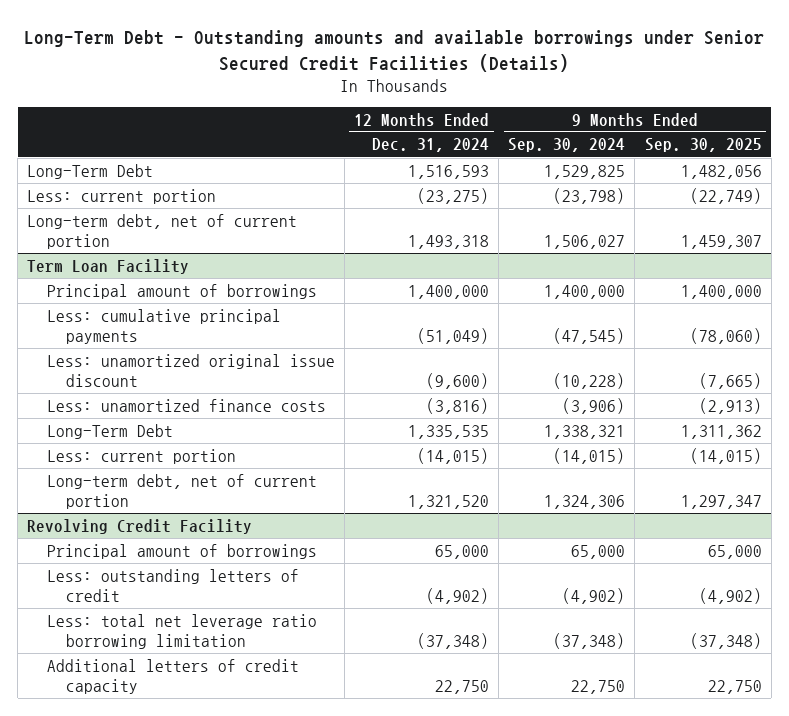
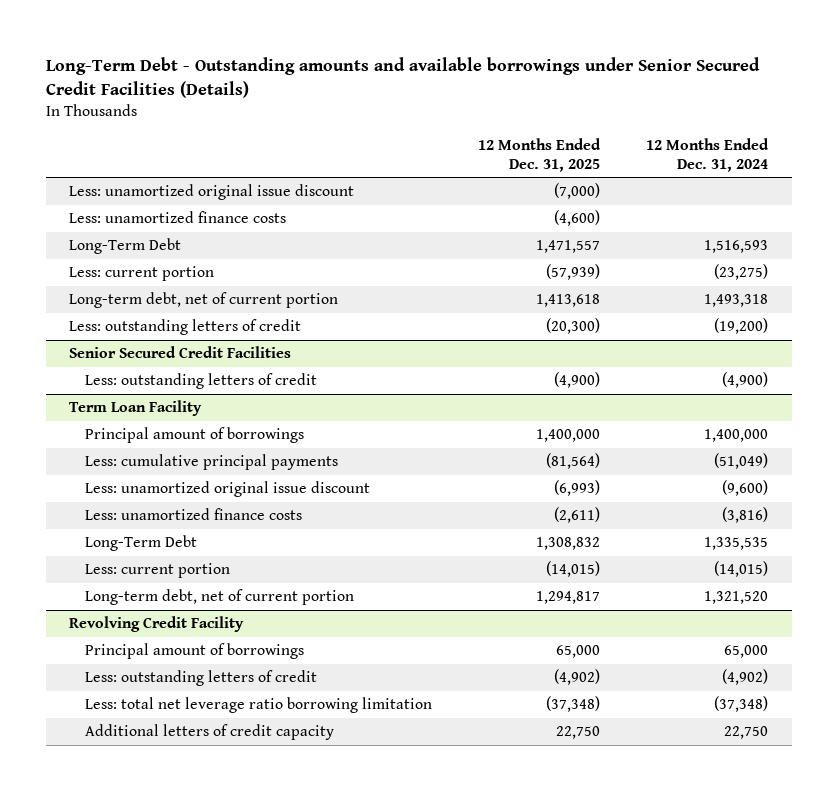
- | 12 Months Ended Dec. 31, 2024 | 9 Months Ended Sep. 30, 2024 | 9 Months Ended Sep. 30, 2025
+ | 12 Months Ended Dec. 31, 2025 | 12 Months Ended Dec. 31, 2024
+ Less: unamortized original issue discount | (7,000) |
+ Less: unamortized finance costs | (4,600) |
+ Less: outstanding letters of credit | (20,300) | (19,200)
+ Senior Secured Credit Facilities
+ Less: outstanding letters of credit | (4,900) | (4,900)

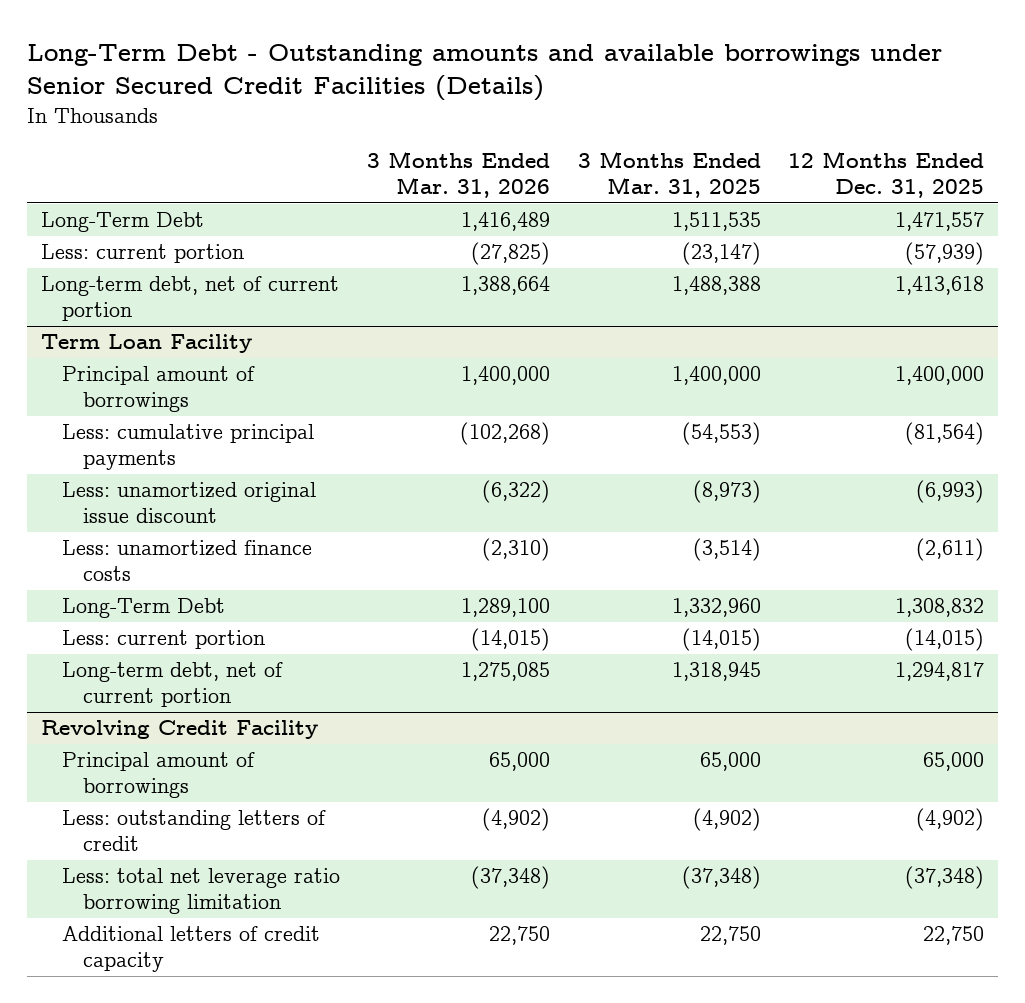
- | 12 Months Ended Dec. 31, 2025 | 12 Months Ended Dec. 31, 2024
+ | 3 Months Ended Mar. 31, 2026 | 3 Months Ended Mar. 31, 2025 | 12 Months Ended Dec. 31, 2025
- Less: unamortized original issue discount | (7,000) |
- Less: unamortized finance costs | (4,600) |
- Less: outstanding letters of credit | (20,300) | (19,200)
- Senior Secured Credit Facilities
- Less: outstanding letters of credit | (4,900) | (4,900)

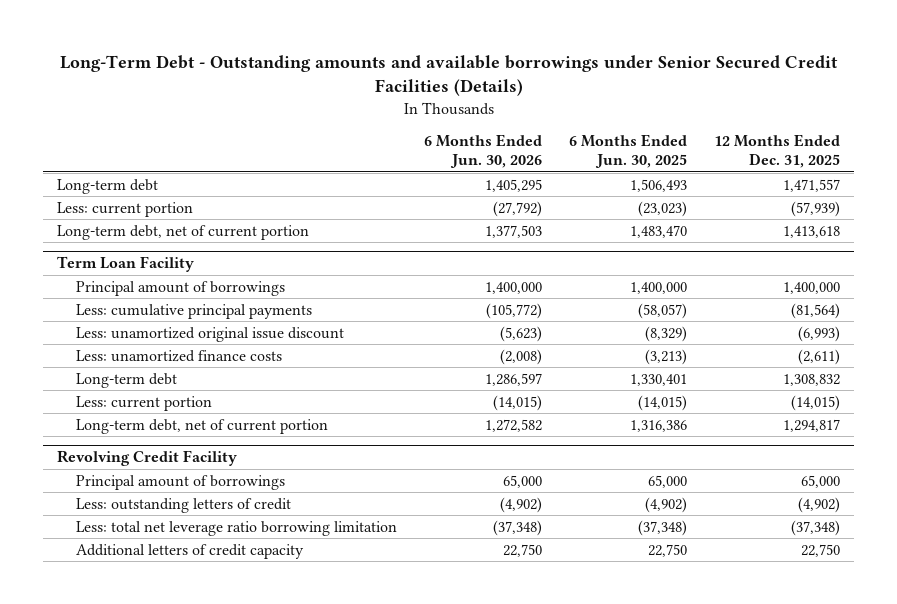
- | 3 Months Ended Mar. 31, 2026 | 3 Months Ended Mar. 31, 2025 | 12 Months Ended Dec. 31, 2025
+ | 6 Months Ended Jun. 30, 2026 | 6 Months Ended Jun. 30, 2025 | 12 Months Ended Dec. 31, 2025
- Long-Term Debt | 1,416,489 | 1,511,535 | 1,471,557
+ Long-term debt | 1,405,295 | 1,506,493 | 1,471,557
@ Term Loan Facility
- Long-Term Debt | 1,289,100 | 1,332,960 | 1,308,832
+ Long-term debt | 1,286,597 | 1,330,401 | 1,308,832

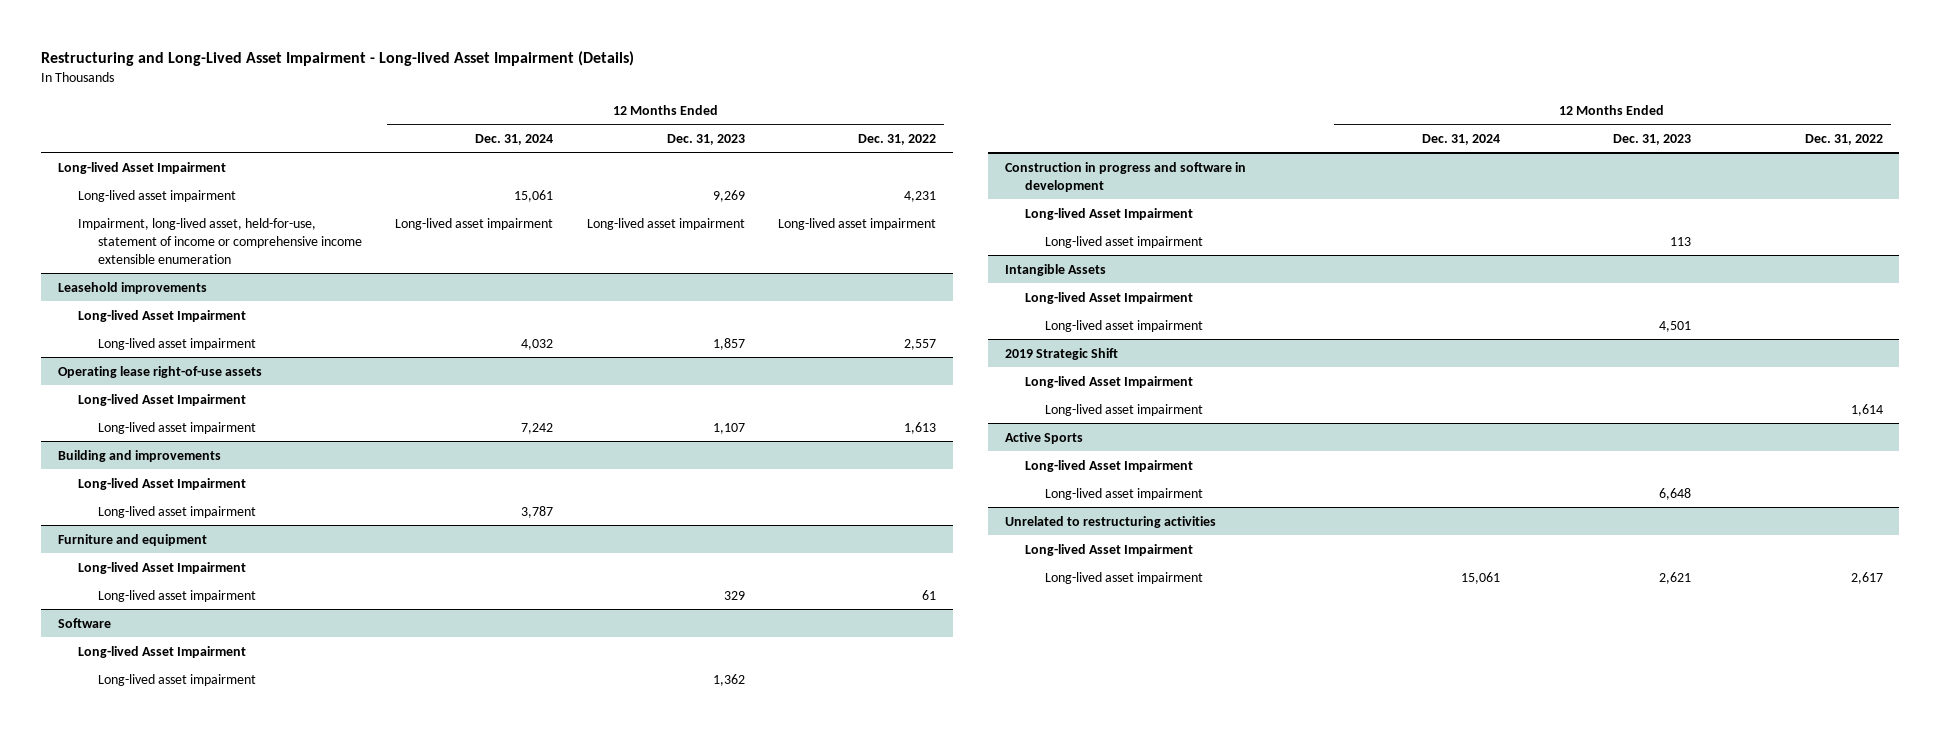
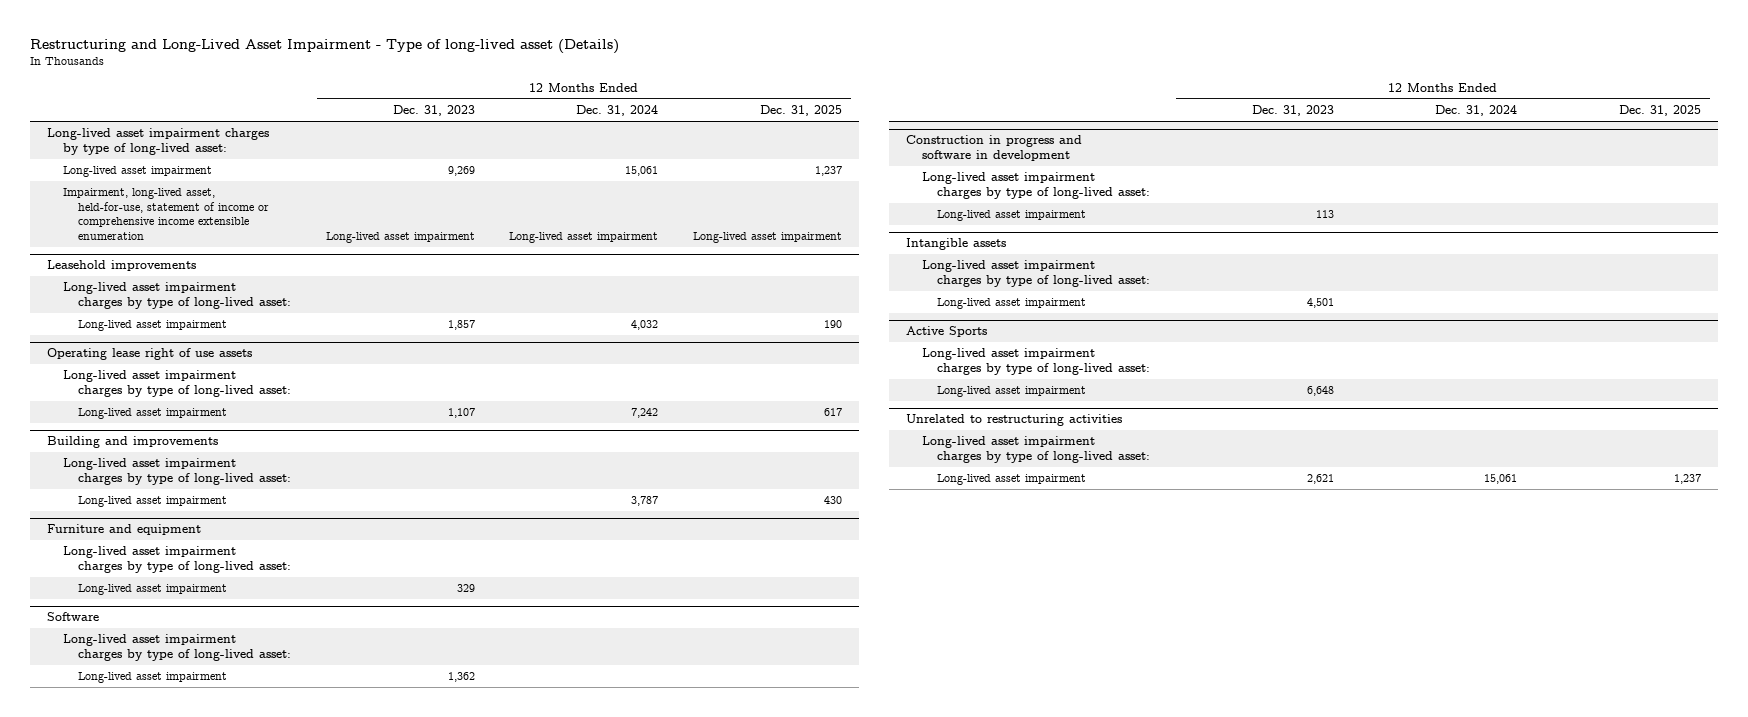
- Restructuring and Long-Lived Asset Impairment - Long-lived Asset Impairment (Details)
+ Restructuring and Long-Lived Asset Impairment - Type of long-lived asset (Details)
- | 12 Months Ended Dec. 31, 2024 | 12 Months Ended Dec. 31, 2023 | 12 Months Ended Dec. 31, 2022
+ | 12 Months Ended Dec. 31, 2023 | 12 Months Ended Dec. 31, 2024 | 12 Months Ended Dec. 31, 2025
- Long-lived Asset Impairment
+ Long-lived asset impairment charges by type of long-lived asset:
@ Leasehold improvements
- Long-lived Asset Impairment
+ Long-lived asset impairment charges by type of long-lived asset:
- Operating lease right-of-use assets
- Long-lived Asset Impairment
+ Operating lease right of use assets
+ Long-lived asset impairment charges by type of long-lived asset:
@ Building and improvements
- Long-lived Asset Impairment
+ Long-lived asset impairment charges by type of long-lived asset:
@ Furniture and equipment
- Long-lived Asset Impairment
+ Long-lived asset impairment charges by type of long-lived asset:
@ Software
- Long-lived Asset Impairment
+ Long-lived asset impairment charges by type of long-lived asset:
@ Construction in progress and software in development
- Long-lived Asset Impairment
+ Long-lived asset impairment charges by type of long-lived asset:
- Intangible Assets
- Long-lived Asset Impairment
+ Intangible assets
+ Long-lived asset impairment charges by type of long-lived asset:
- 2019 Strategic Shift
- Long-lived Asset Impairment
- Long-lived asset impairment | | | 1,614
@ Active Sports
- Long-lived Asset Impairment
+ Long-lived asset impairment charges by type of long-lived asset:
@ Unrelated to restructuring activities
- Long-lived Asset Impairment
+ Long-lived asset impairment charges by type of long-lived asset:

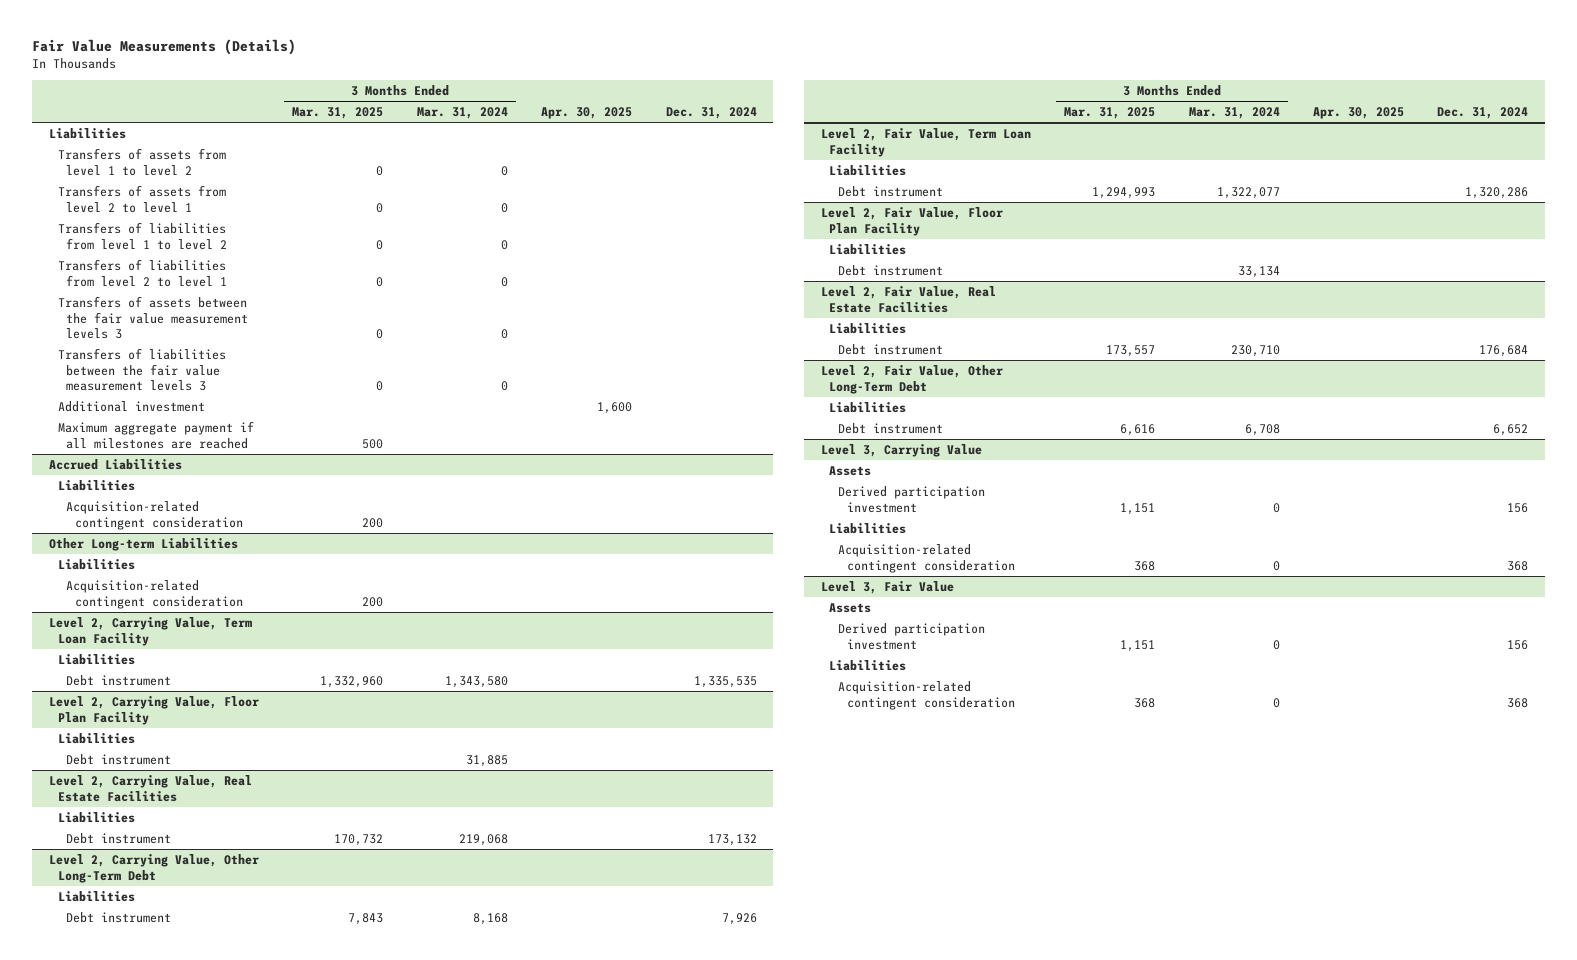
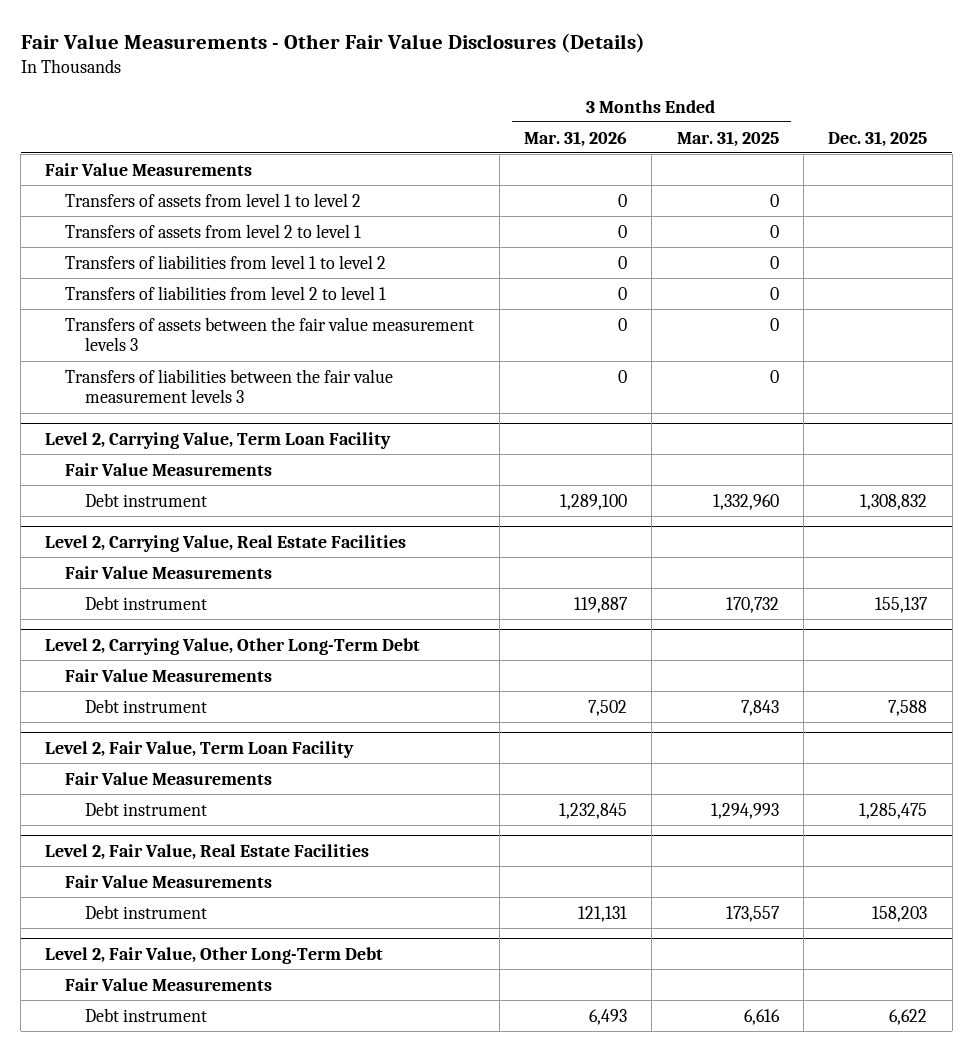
- Fair Value Measurements (Details)
+ Fair Value Measurements - Other Fair Value Disclosures (Details)
- | 3 Months Ended Mar. 31, 2025 | 3 Months Ended Mar. 31, 2024 | Apr. 30, 2025 | Dec. 31, 2024
+ | 3 Months Ended Mar. 31, 2026 | 3 Months Ended Mar. 31, 2025 | Dec. 31, 2025
- Liabilities
+ Fair Value Measurements
- Additional investment | | | 1,600 |
- Maximum aggregate payment if all milestones are reached | 500 | | |
- Accrued Liabilities
- Liabilities
- Acquisition-related contingent consideration | 200 | | |
- Other Long-term Liabilities
- Liabilities
- Acquisition-related contingent consideration | 200 | | |
@ Level 2, Carrying Value, Term Loan Facility
- Liabilities
+ Fair Value Measurements
- Level 2, Carrying Value, Floor Plan Facility
- Liabilities
- Debt instrument | | 31,885 | |
@ Level 2, Carrying Value, Real Estate Facilities
- Liabilities
+ Fair Value Measurements
@ Level 2, Carrying Value, Other Long-Term Debt
- Liabilities
+ Fair Value Measurements
@ Level 2, Fair Value, Term Loan Facility
- Liabilities
+ Fair Value Measurements
- Level 2, Fair Value, Floor Plan Facility
- Liabilities
- Debt instrument | | 33,134 | |
@ Level 2, Fair Value, Real Estate Facilities
- Liabilities
+ Fair Value Measurements
@ Level 2, Fair Value, Other Long-Term Debt
- Liabilities
+ Fair Value Measurements
- Level 3, Carrying Value
- Assets
- Derived participation investment | 1,151 | 0 | | 156
- Liabilities
- Acquisition-related contingent consideration | 368 | 0 | | 368
- Level 3, Fair Value
- Assets
- Derived participation investment | 1,151 | 0 | | 156
- Liabilities
- Acquisition-related contingent consideration | 368 | 0 | | 368

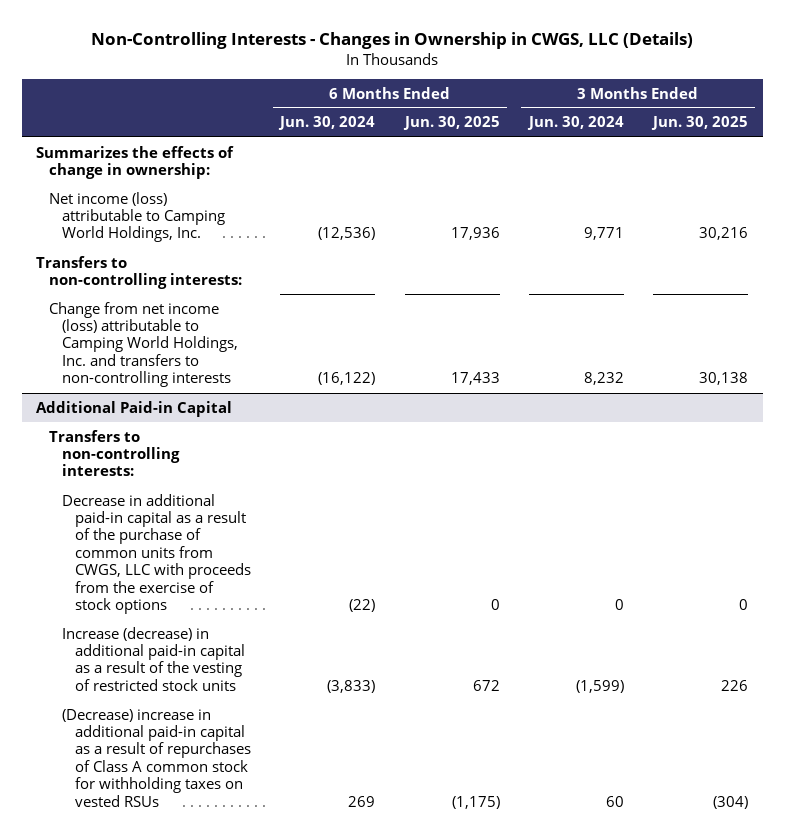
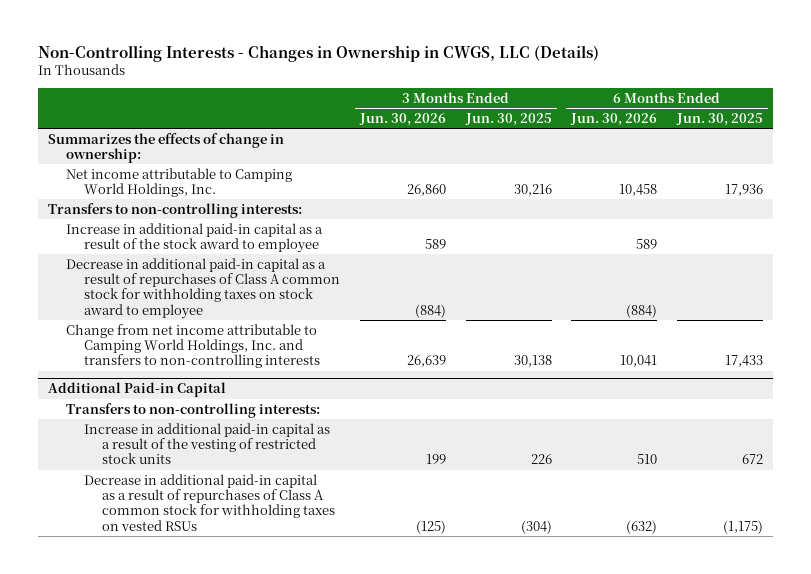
- | 6 Months Ended Jun. 30, 2024 | 6 Months Ended Jun. 30, 2025 | 3 Months Ended Jun. 30, 2024 | 3 Months Ended Jun. 30, 2025
+ | 3 Months Ended Jun. 30, 2026 | 3 Months Ended Jun. 30, 2025 | 6 Months Ended Jun. 30, 2026 | 6 Months Ended Jun. 30, 2025
- Net income (loss) attributable to Camping World Holdings, Inc. | (12,536) | 17,936 | 9,771 | 30,216
+ Net income attributable to Camping World Holdings, Inc. | 26,860 | 30,216 | 10,458 | 17,936
- Change from net income (loss) attributable to Camping World Holdings, Inc. and transfers to non-controlling interests | (16,122) | 17,433 | 8,232 | 30,138
+ Increase in additional paid-in capital as a result of the stock award to employee | 589 | | 589 |
+ Decrease in additional paid-in capital as a result of repurchases of Class A common stock for withholding taxes on stock award to employee | (884) | | (884) |
+ Change from net income attributable to Camping World Holdings, Inc. and transfers to non-controlling interests | 26,639 | 30,138 | 10,041 | 17,433
@ Additional Paid-in Capital
- Decrease in additional paid-in capital as a result of the purchase of common units from CWGS, LLC with proceeds from the exercise of stock options | (22) | 0 | 0 | 0
- Increase (decrease) in additional paid-in capital as a result of the vesting of restricted stock units | (3,833) | 672 | (1,599) | 226
- (Decrease) increase in additional paid-in capital as a result of repurchases of Class A common stock for withholding taxes on vested RSUs | 269 | (1,175) | 60 | (304)
+ Increase in additional paid-in capital as a result of the vesting of restricted stock units | 199 | 226 | 510 | 672
+ Decrease in additional paid-in capital as a result of repurchases of Class A common stock for withholding taxes on vested RSUs | (125) | (304) | (632) | (1,175)

